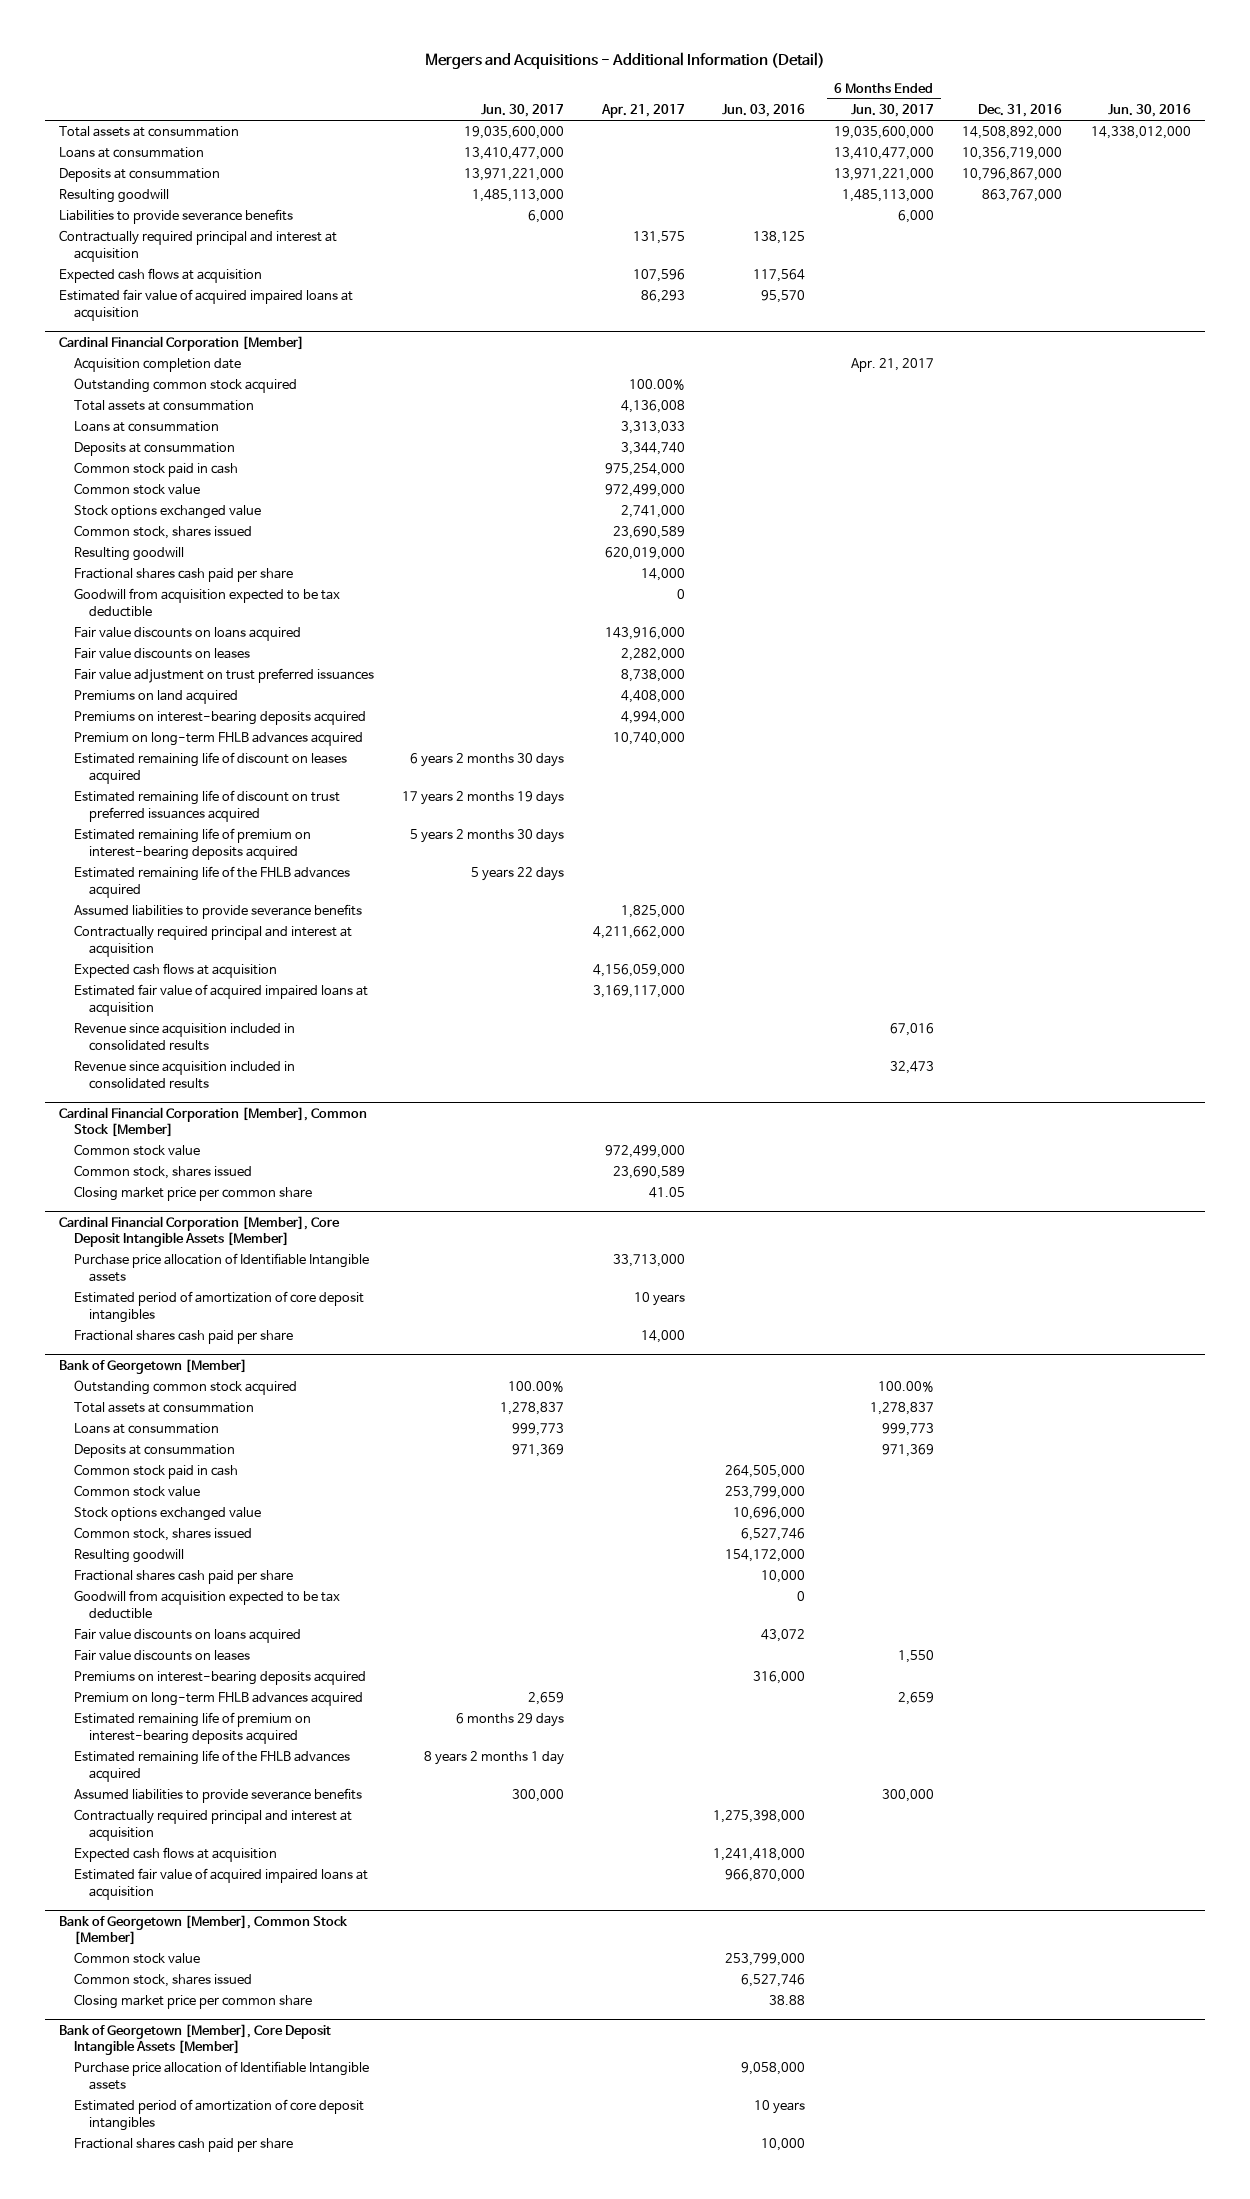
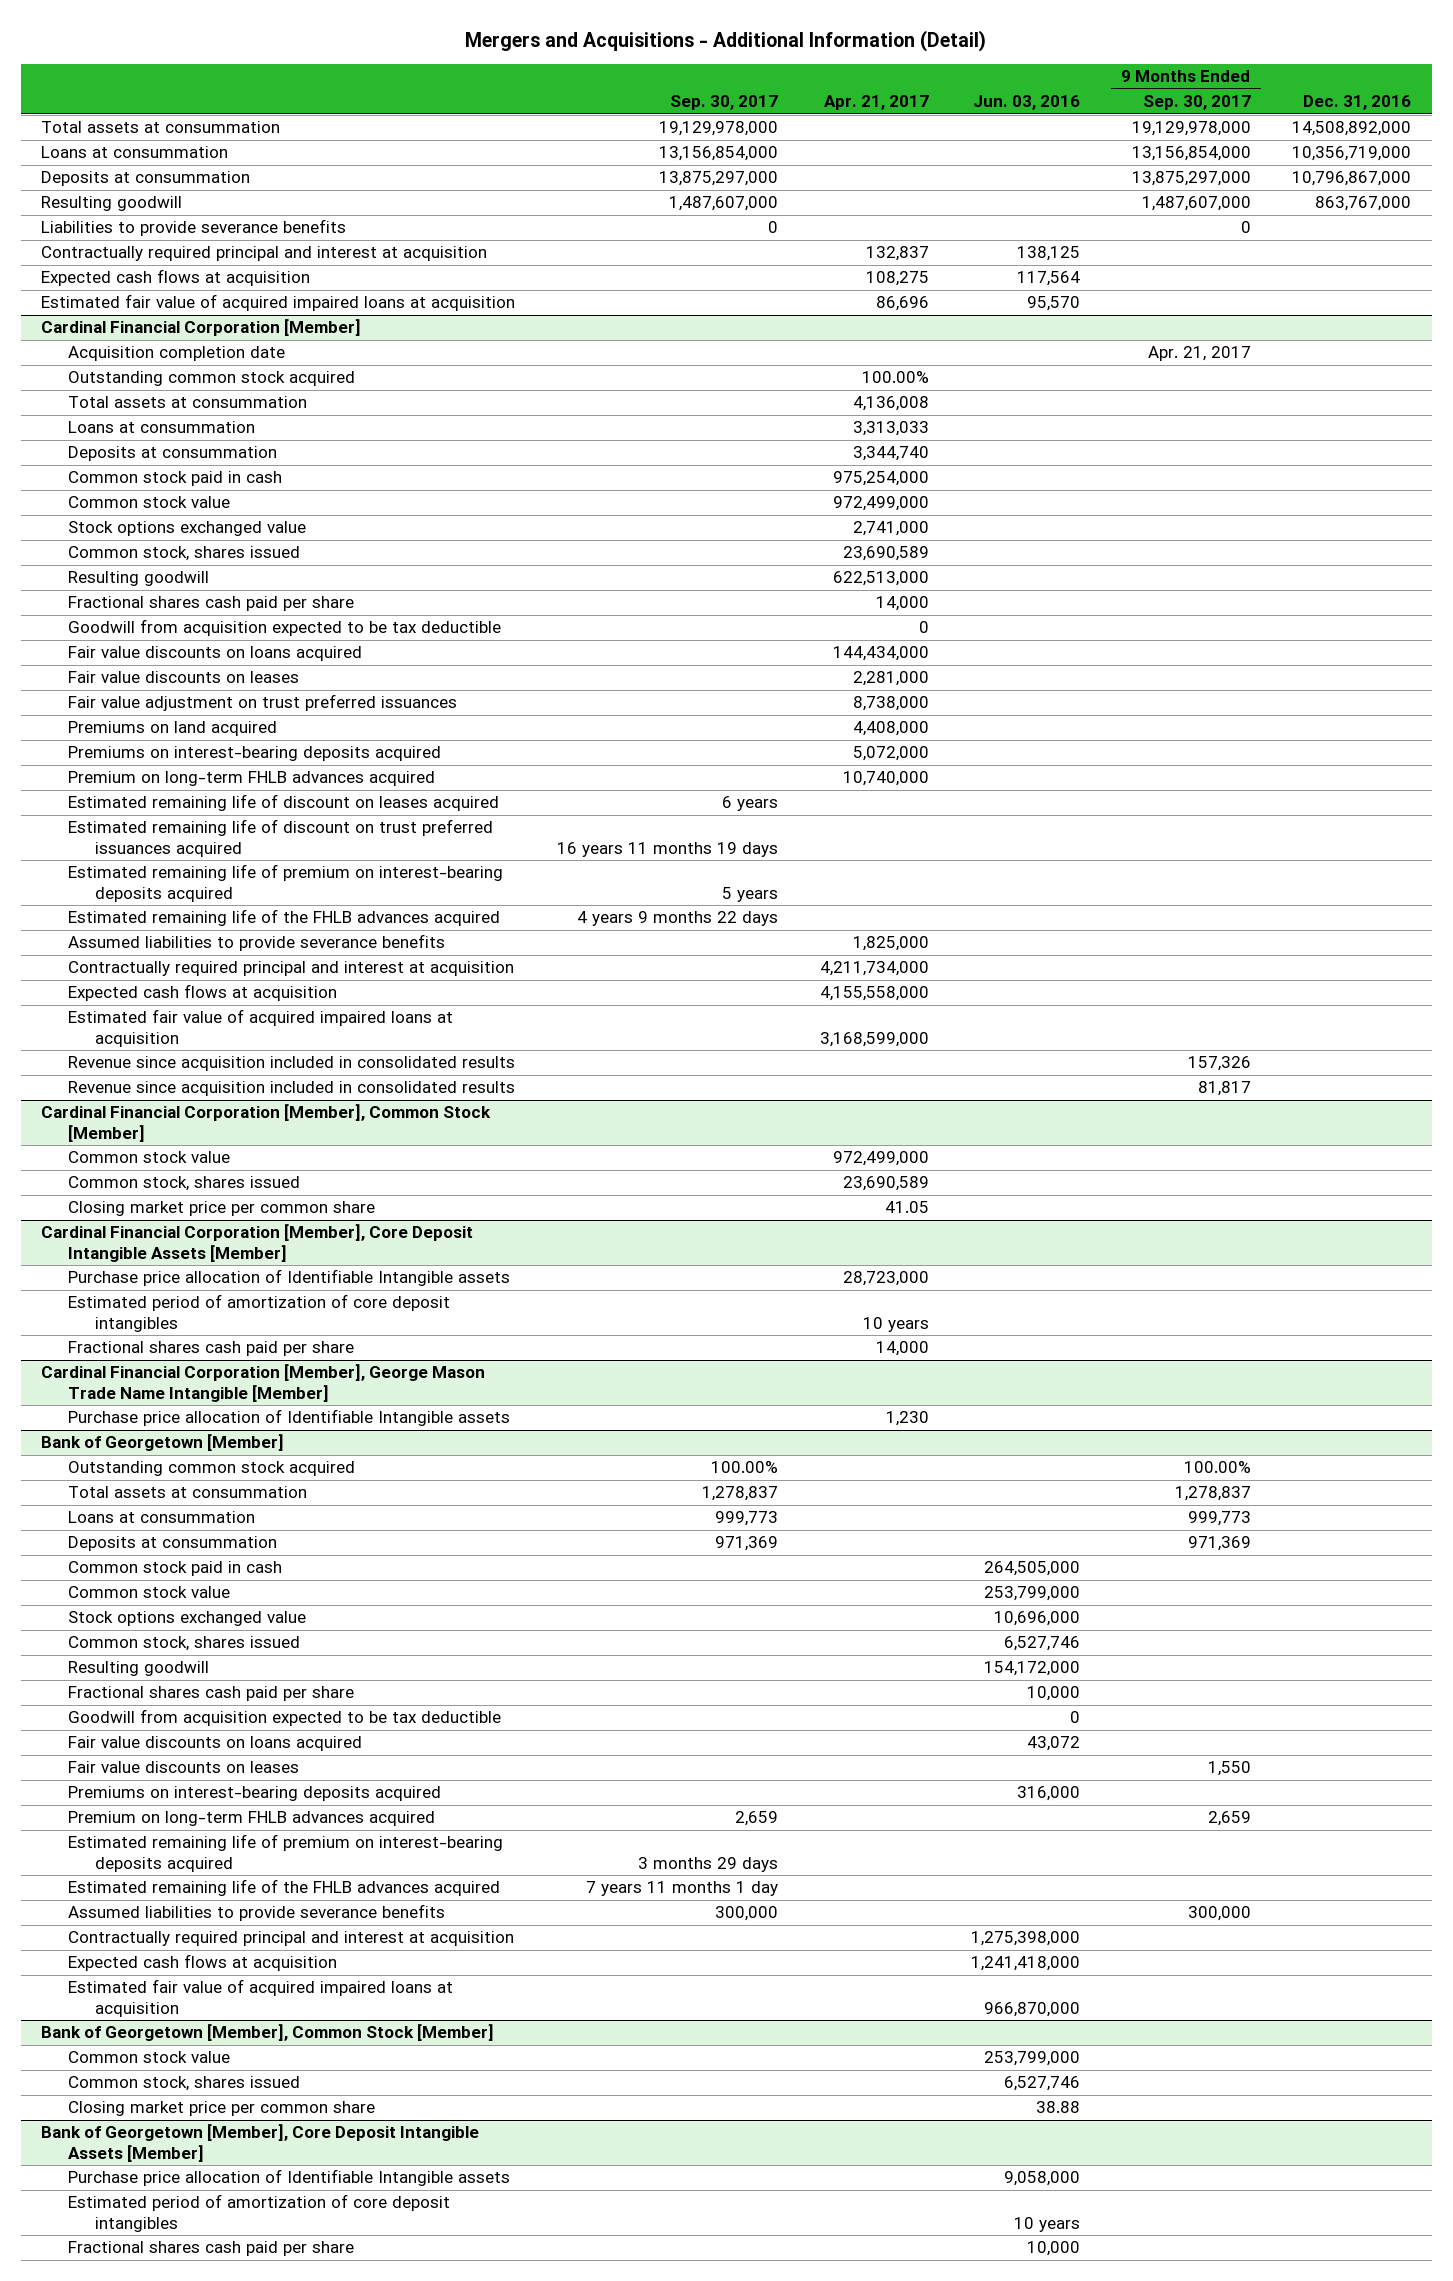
- | Jun. 30, 2017 | Apr. 21, 2017 | Jun. 03, 2016 | 6 Months Ended Jun. 30, 2017 | Dec. 31, 2016 | Jun. 30, 2016
+ | Sep. 30, 2017 | Apr. 21, 2017 | Jun. 03, 2016 | 9 Months Ended Sep. 30, 2017 | Dec. 31, 2016
- Contractually required principal and interest at acquisition | | 131,575 | 138,125 | | |
- Expected cash flows at acquisition | | 107,596 | 117,564 | | |
- Estimated fair value of acquired impaired loans at acquisition | | 86,293 | 95,570 | | |
+ Contractually required principal and interest at acquisition | | 132,837 | 138,125 | |
+ Expected cash flows at acquisition | | 108,275 | 117,564 | |
+ Estimated fair value of acquired impaired loans at acquisition | | 86,696 | 95,570 | |
@ Cardinal Financial Corporation [Member]
- Resulting goodwill | | 620,019,000 | | | |
+ Resulting goodwill | | 622,513,000 | | |
- Fair value discounts on loans acquired | | 143,916,000 | | | |
- Fair value discounts on leases | | 2,282,000 | | | |
+ Fair value discounts on loans acquired | | 144,434,000 | | |
+ Fair value discounts on leases | | 2,281,000 | | |
- Premiums on interest-bearing deposits acquired | | 4,994,000 | | | |
+ Premiums on interest-bearing deposits acquired | | 5,072,000 | | |
- Contractually required principal and interest at acquisition | | 4,211,662,000 | | | |
- Expected cash flows at acquisition | | 4,156,059,000 | | | |
- Estimated fair value of acquired impaired loans at acquisition | | 3,169,117,000 | | | |
+ Contractually required principal and interest at acquisition | | 4,211,734,000 | | |
+ Expected cash flows at acquisition | | 4,155,558,000 | | |
+ Estimated fair value of acquired impaired loans at acquisition | | 3,168,599,000 | | |
@ Cardinal Financial Corporation [Member], Core Deposit Intangible Assets [Member]
- Purchase price allocation of Identifiable Intangible assets | | 33,713,000 | | | |
+ Purchase price allocation of Identifiable Intangible assets | | 28,723,000 | | |
+ Cardinal Financial Corporation [Member], George Mason Trade Name Intangible [Member]
+ Purchase price allocation of Identifiable Intangible assets | | 1,230 | | |

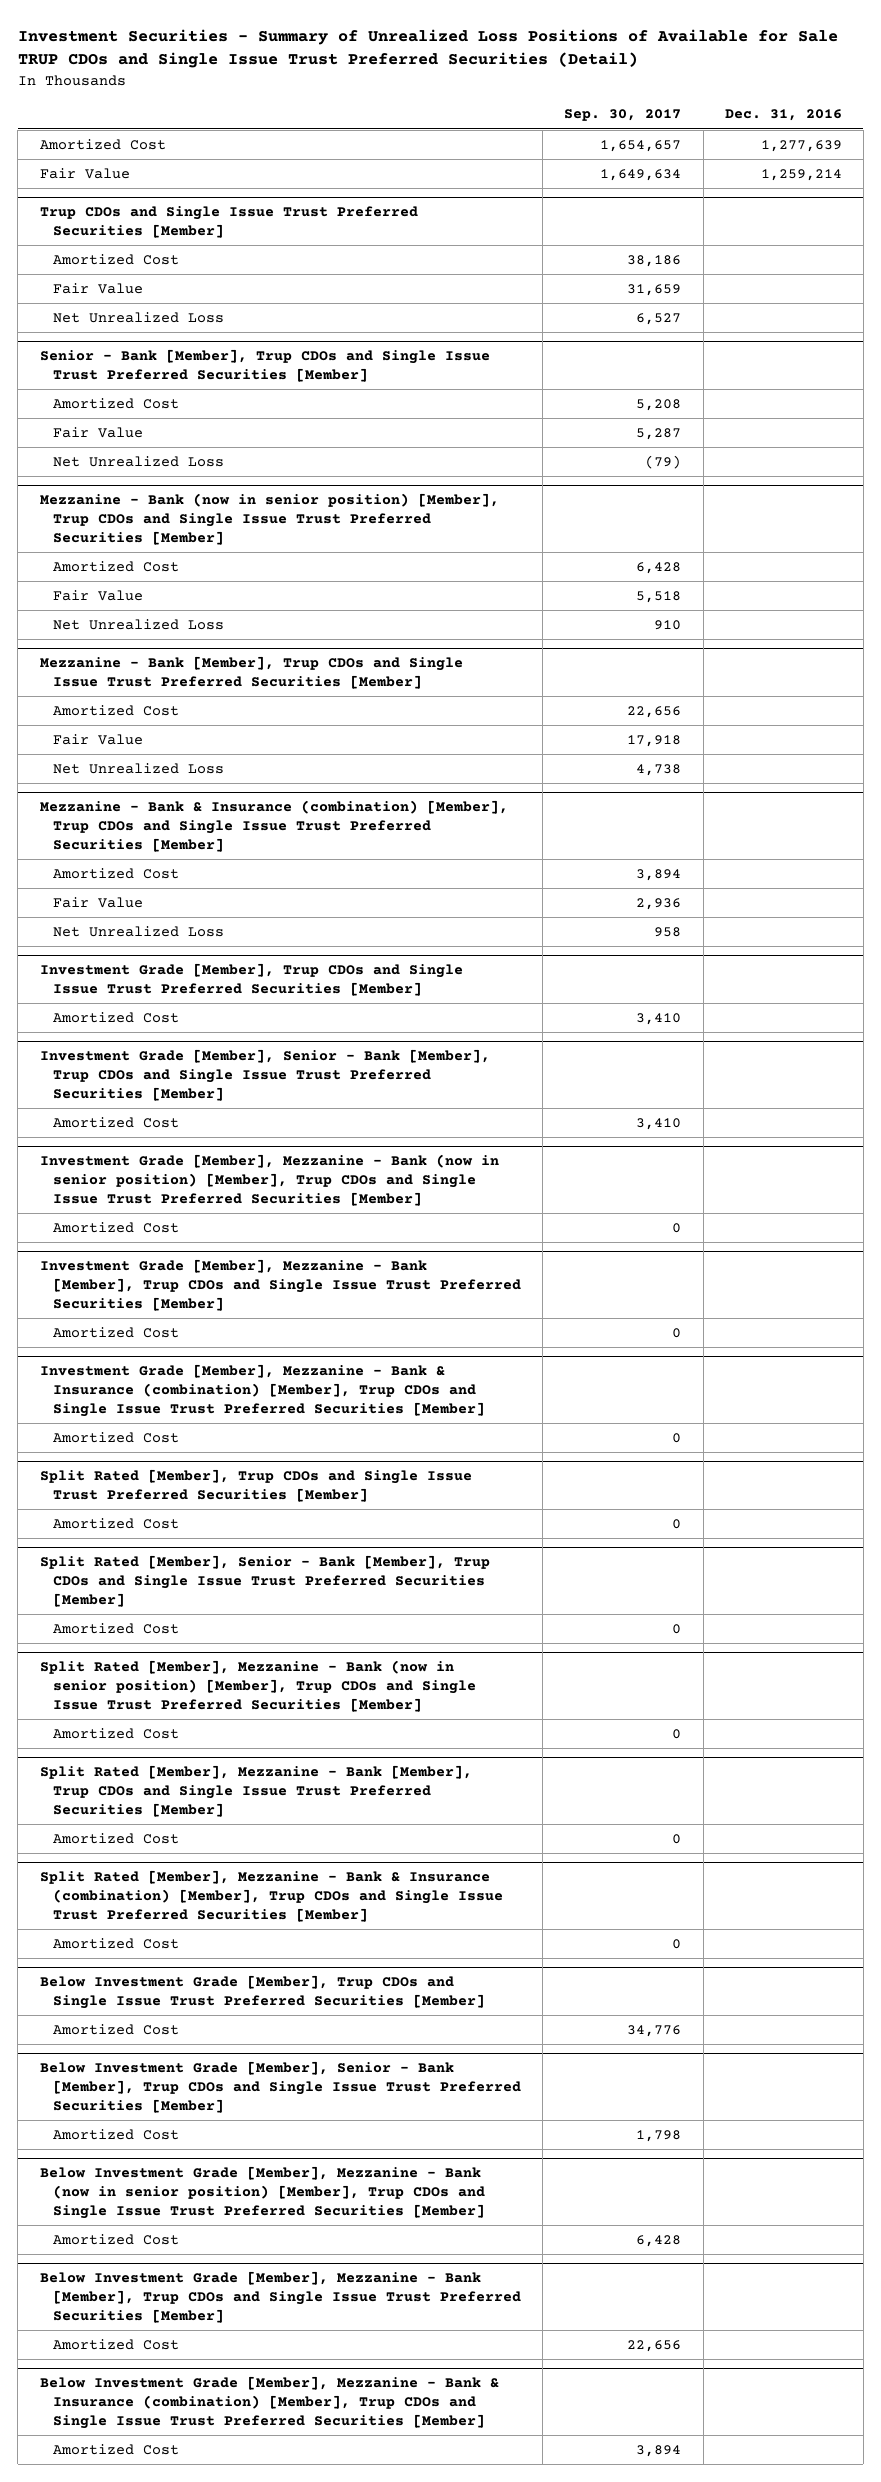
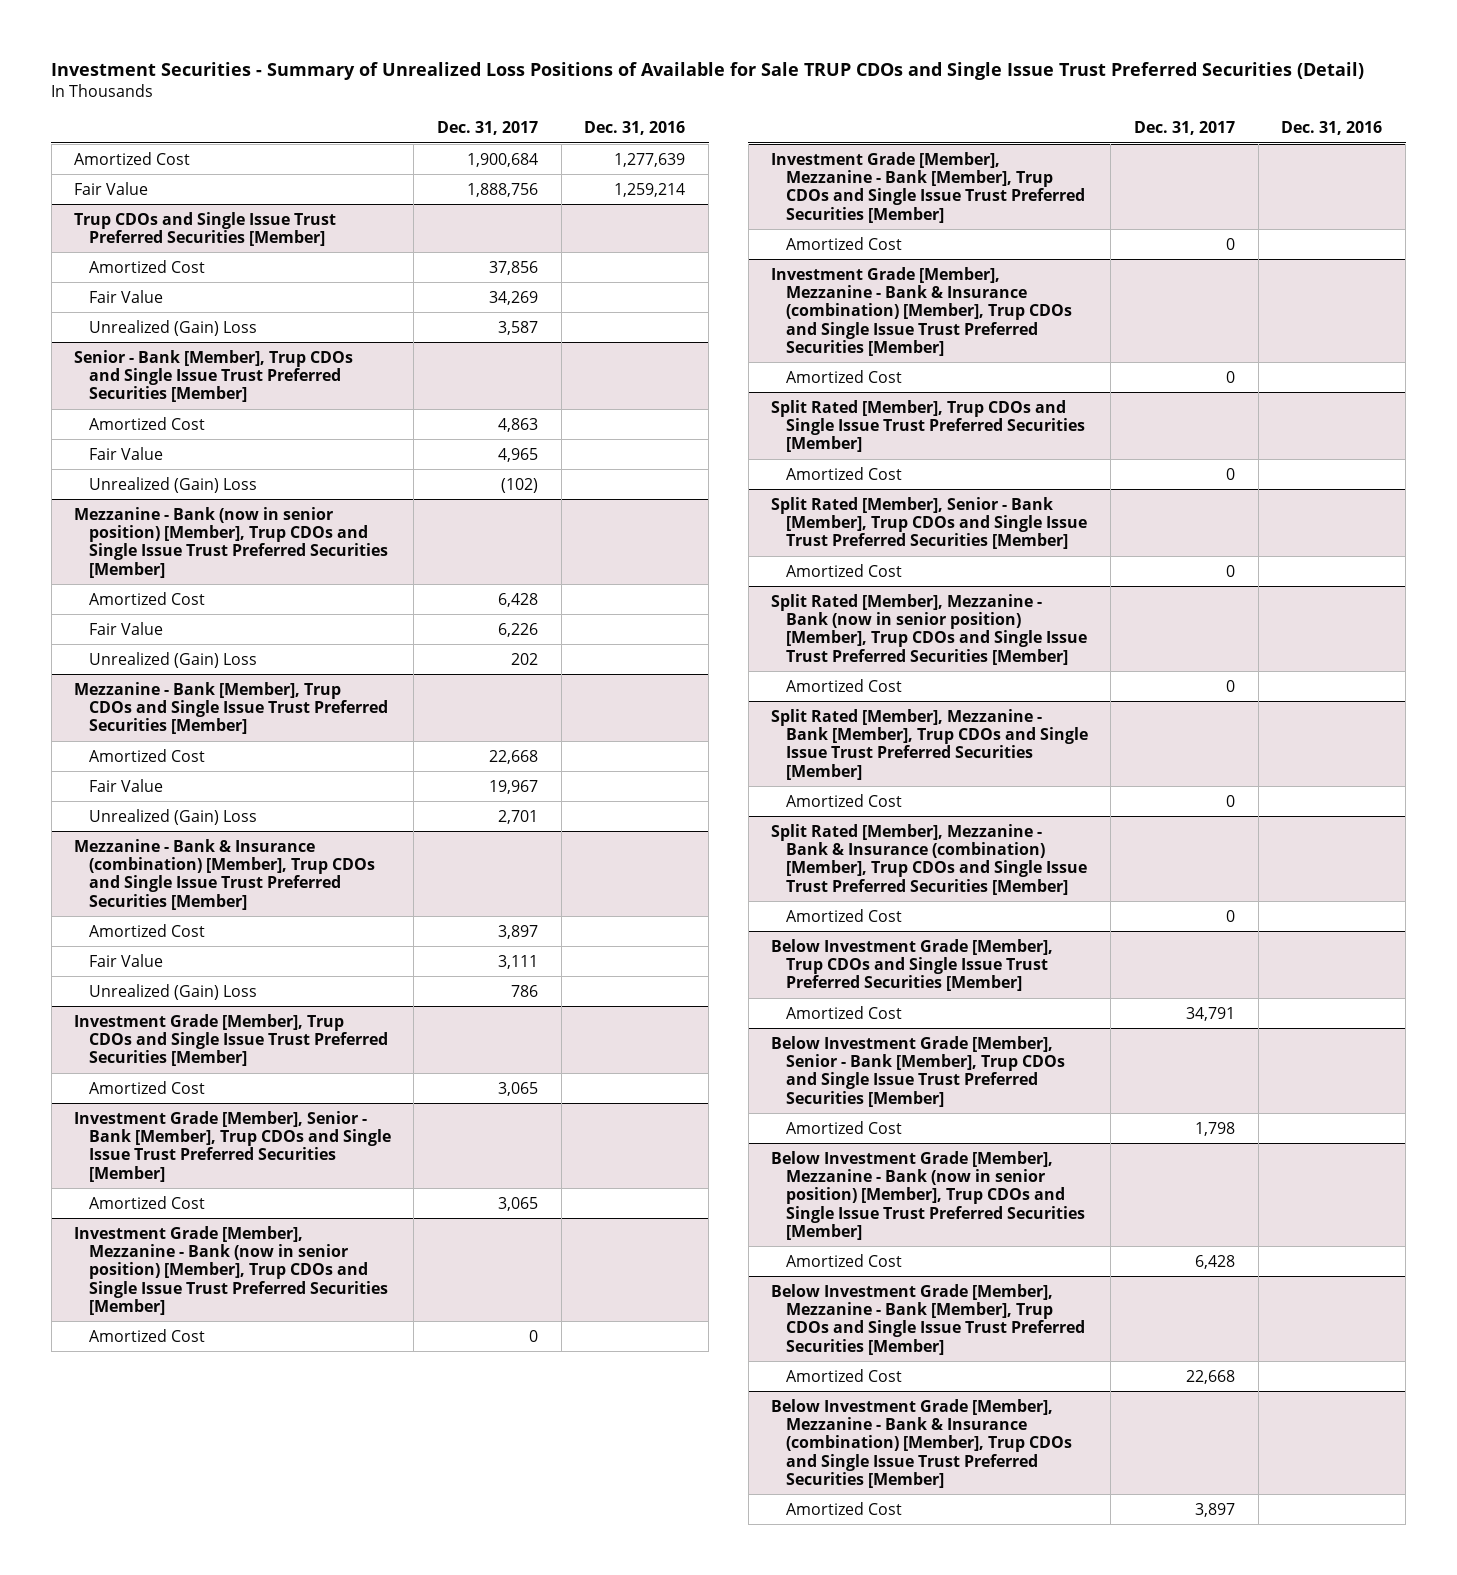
- | Sep. 30, 2017 | Dec. 31, 2016
+ | Dec. 31, 2017 | Dec. 31, 2016
@ Trup CDOs and Single Issue Trust Preferred Securities [Member]
- Net Unrealized Loss | 6,527 |
+ Unrealized (Gain) Loss | 3,587 |
@ Senior - Bank [Member], Trup CDOs and Single Issue Trust Preferred Securities [Member]
- Net Unrealized Loss | (79) |
+ Unrealized (Gain) Loss | (102) |
@ Mezzanine - Bank (now in senior position) [Member], Trup CDOs and Single Issue Trust Preferred Securities [Member]
- Net Unrealized Loss | 910 |
+ Unrealized (Gain) Loss | 202 |
@ Mezzanine - Bank [Member], Trup CDOs and Single Issue Trust Preferred Securities [Member]
- Net Unrealized Loss | 4,738 |
+ Unrealized (Gain) Loss | 2,701 |
@ Mezzanine - Bank & Insurance (combination) [Member], Trup CDOs and Single Issue Trust Preferred Securities [Member]
- Net Unrealized Loss | 958 |
+ Unrealized (Gain) Loss | 786 |

